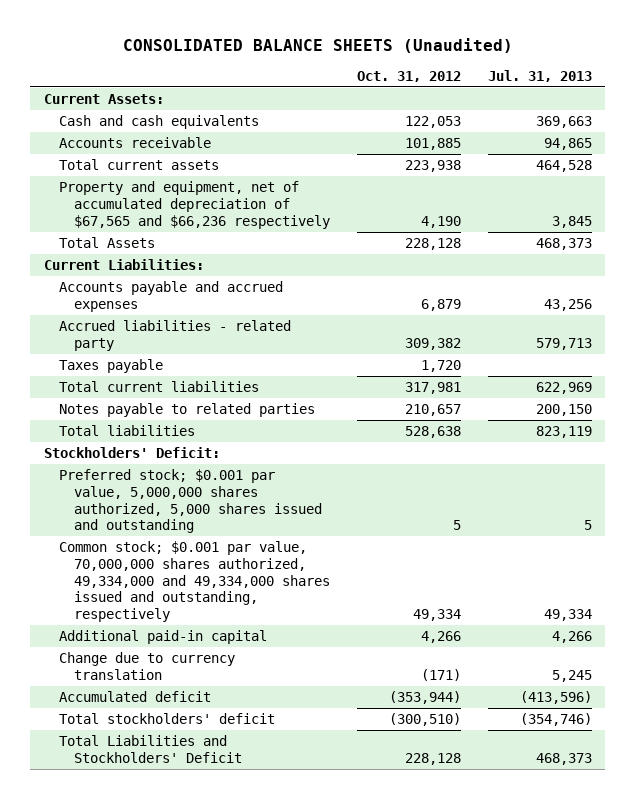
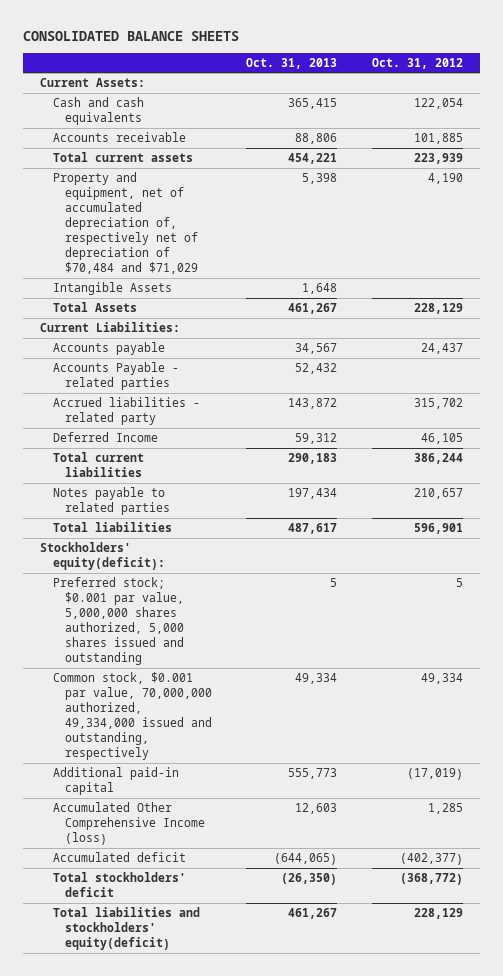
- CONSOLIDATED BALANCE SHEETS (Unaudited)
+ CONSOLIDATED BALANCE SHEETS
- | Oct. 31, 2012 | Jul. 31, 2013
+ | Oct. 31, 2013 | Oct. 31, 2012
- Cash and cash equivalents | 122,053 | 369,663
+ Cash and cash equivalents | 365,415 | 122,054
- Total current assets | 223,938 | 464,528
- Property and equipment, net of accumulated depreciation of $67,565 and $66,236 respectively | 4,190 | 3,845
- Total Assets | 228,128 | 468,373
+ Total current assets | 454,221 | 223,939
+ Property and equipment, net of accumulated depreciation of, respectively net of depreciation of $70,484 and $71,029 | 5,398 | 4,190
+ Intangible Assets | 1,648 |
+ Total Assets | 461,267 | 228,129
- Accounts payable and accrued expenses | 6,879 | 43,256
- Accrued liabilities - related party | 309,382 | 579,713
- Taxes payable | 1,720 |
- Total current liabilities | 317,981 | 622,969
+ Accounts payable | 34,567 | 24,437
+ Accounts Payable - related parties | 52,432 |
+ Accrued liabilities - related party | 143,872 | 315,702
+ Deferred Income | 59,312 | 46,105
+ Total current liabilities | 290,183 | 386,244
- Total liabilities | 528,638 | 823,119
- Stockholders' Deficit:
+ Total liabilities | 487,617 | 596,901
+ Stockholders' equity(deficit):
- Common stock; $0.001 par value, 70,000,000 shares authorized, 49,334,000 and 49,334,000 shares issued and outstanding, respectively | 49,334 | 49,334
- Additional paid-in capital | 4,266 | 4,266
- Change due to currency translation | (171) | 5,245
- Accumulated deficit | (353,944) | (413,596)
- Total stockholders' deficit | (300,510) | (354,746)
- Total Liabilities and Stockholders' Deficit | 228,128 | 468,373
+ Common stock, $0.001 par value, 70,000,000 authorized, 49,334,000 issued and outstanding, respectively | 49,334 | 49,334
+ Additional paid-in capital | 555,773 | (17,019)
+ Accumulated Other Comprehensive Income (loss) | 12,603 | 1,285
+ Accumulated deficit | (644,065) | (402,377)
+ Total stockholders' deficit | (26,350) | (368,772)
+ Total liabilities and stockholders' equity(deficit) | 461,267 | 228,129

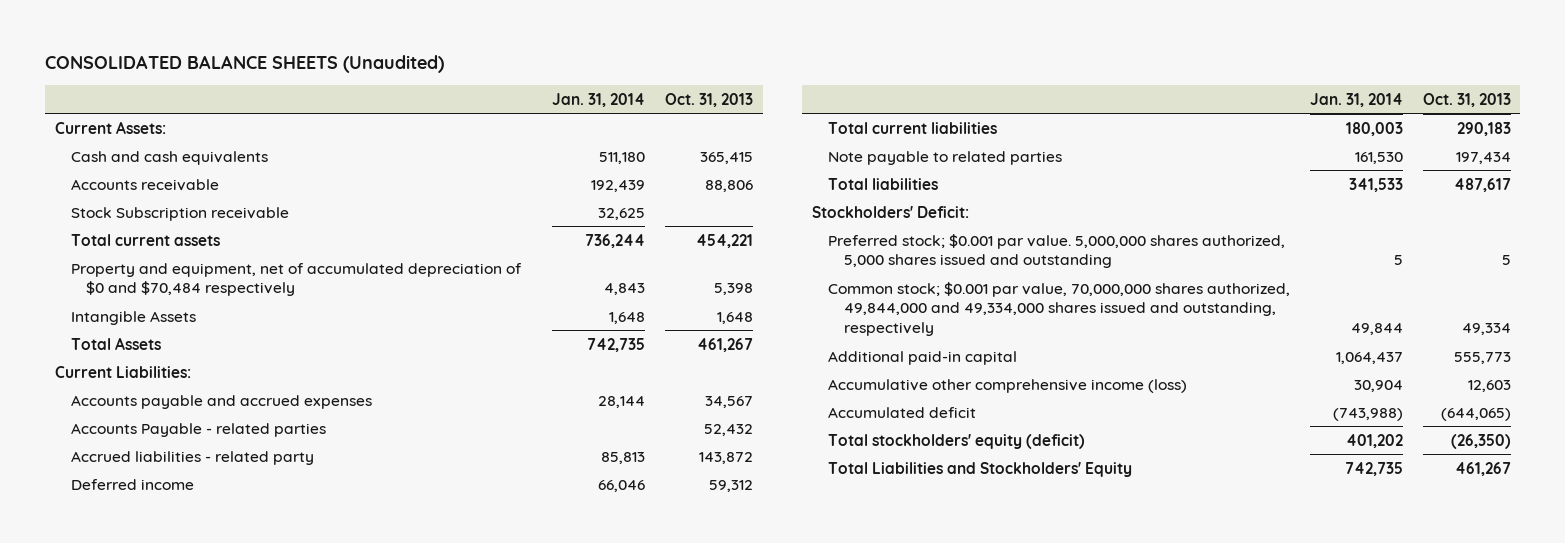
- CONSOLIDATED BALANCE SHEETS
+ CONSOLIDATED BALANCE SHEETS (Unaudited)
- | Oct. 31, 2013 | Oct. 31, 2012
+ | Jan. 31, 2014 | Oct. 31, 2013
+ Stock Subscription receivable | 32,625 |
- Property and equipment, net of accumulated depreciation of, respectively net of depreciation of $70,484 and $71,029 | 5,398 | 4,190
+ Property and equipment, net of accumulated depreciation of $0 and $70,484 respectively | 4,843 | 5,398
- Accounts payable | 34,567 | 24,437
+ Accounts payable and accrued expenses | 28,144 | 34,567
- Deferred Income | 59,312 | 46,105
+ Deferred income | 66,046 | 59,312
- Notes payable to related parties | 197,434 | 210,657
+ Note payable to related parties | 161,530 | 197,434
- Stockholders' equity(deficit):
- Preferred stock; $0.001 par value, 5,000,000 shares authorized, 5,000 shares issued and outstanding | 5 | 5
- Common stock, $0.001 par value, 70,000,000 authorized, 49,334,000 issued and outstanding, respectively | 49,334 | 49,334
+ Stockholders' Deficit:
+ Preferred stock; $0.001 par value. 5,000,000 shares authorized, 5,000 shares issued and outstanding | 5 | 5
+ Common stock; $0.001 par value, 70,000,000 shares authorized, 49,844,000 and 49,334,000 shares issued and outstanding, respectively | 49,844 | 49,334
- Accumulated Other Comprehensive Income (loss) | 12,603 | 1,285
+ Accumulative other comprehensive income (loss) | 30,904 | 12,603
- Total stockholders' deficit | (26,350) | (368,772)
- Total liabilities and stockholders' equity(deficit) | 461,267 | 228,129
+ Total stockholders' equity (deficit) | 401,202 | (26,350)
+ Total Liabilities and Stockholders' Equity | 742,735 | 461,267

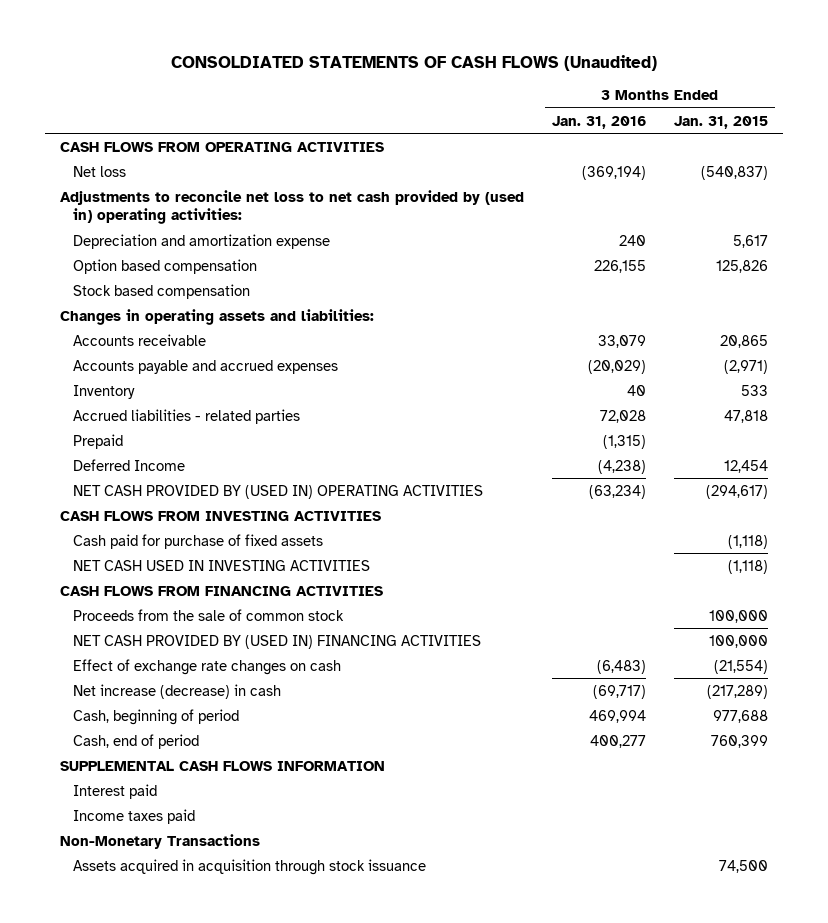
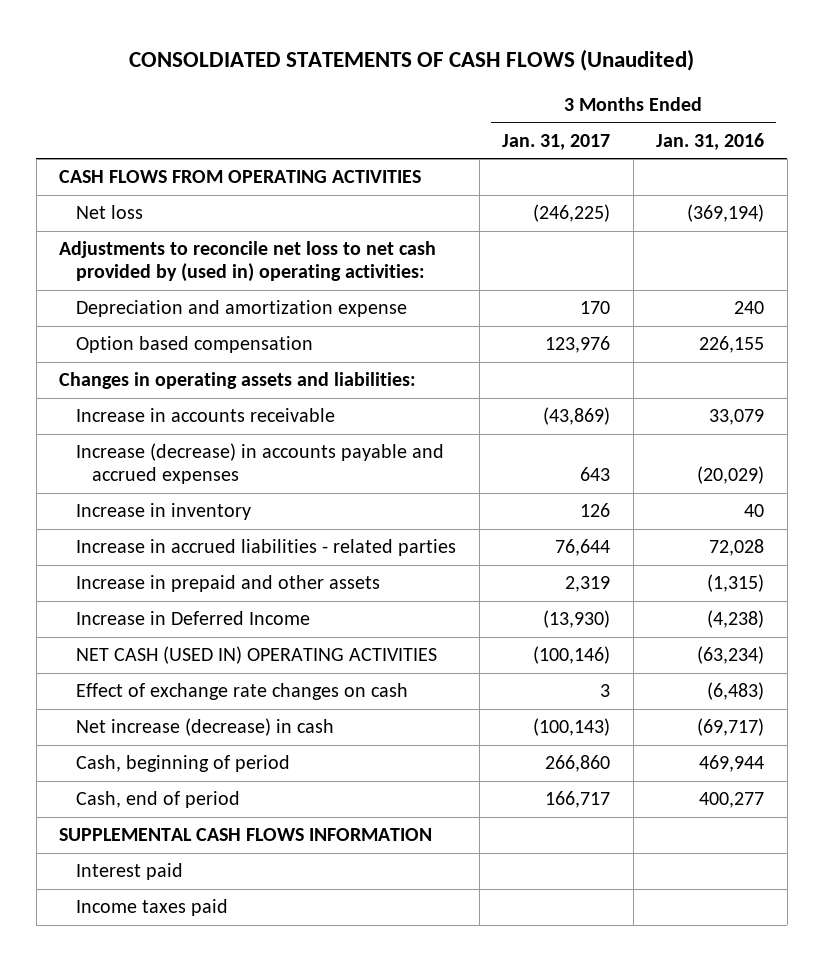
- | 3 Months Ended Jan. 31, 2016 | 3 Months Ended Jan. 31, 2015
+ | 3 Months Ended Jan. 31, 2017 | 3 Months Ended Jan. 31, 2016
- Stock based compensation
- Accounts receivable | 33,079 | 20,865
- Accounts payable and accrued expenses | (20,029) | (2,971)
- Inventory | 40 | 533
- Accrued liabilities - related parties | 72,028 | 47,818
- Prepaid | (1,315) |
- Deferred Income | (4,238) | 12,454
- NET CASH PROVIDED BY (USED IN) OPERATING ACTIVITIES | (63,234) | (294,617)
- CASH FLOWS FROM INVESTING ACTIVITIES
- Cash paid for purchase of fixed assets | | (1,118)
- NET CASH USED IN INVESTING ACTIVITIES | | (1,118)
- CASH FLOWS FROM FINANCING ACTIVITIES
- Proceeds from the sale of common stock | | 100,000
- NET CASH PROVIDED BY (USED IN) FINANCING ACTIVITIES | | 100,000
+ Increase in accounts receivable | (43,869) | 33,079
+ Increase (decrease) in accounts payable and accrued expenses | 643 | (20,029)
+ Increase in inventory | 126 | 40
+ Increase in accrued liabilities - related parties | 76,644 | 72,028
+ Increase in prepaid and other assets | 2,319 | (1,315)
+ Increase in Deferred Income | (13,930) | (4,238)
+ NET CASH (USED IN) OPERATING ACTIVITIES | (100,146) | (63,234)
- Cash, beginning of period | 469,994 | 977,688
+ Cash, beginning of period | 266,860 | 469,944
- Non-Monetary Transactions
- Assets acquired in acquisition through stock issuance | | 74,500

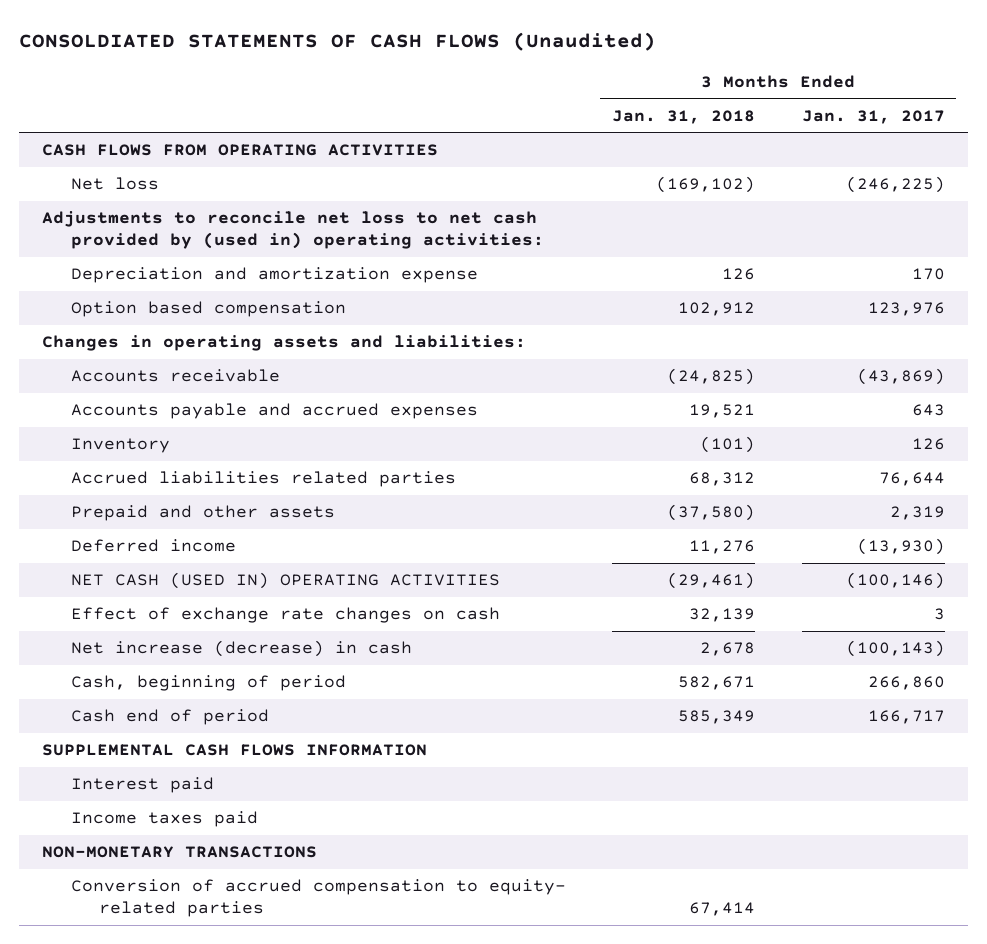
- | 3 Months Ended Jan. 31, 2017 | 3 Months Ended Jan. 31, 2016
+ | 3 Months Ended Jan. 31, 2018 | 3 Months Ended Jan. 31, 2017
- Increase in accounts receivable | (43,869) | 33,079
- Increase (decrease) in accounts payable and accrued expenses | 643 | (20,029)
- Increase in inventory | 126 | 40
- Increase in accrued liabilities - related parties | 76,644 | 72,028
- Increase in prepaid and other assets | 2,319 | (1,315)
- Increase in Deferred Income | (13,930) | (4,238)
+ Accounts receivable | (24,825) | (43,869)
+ Accounts payable and accrued expenses | 19,521 | 643
+ Inventory | (101) | 126
+ Accrued liabilities related parties | 68,312 | 76,644
+ Prepaid and other assets | (37,580) | 2,319
+ Deferred income | 11,276 | (13,930)
- Cash, end of period | 166,717 | 400,277
+ Cash end of period | 585,349 | 166,717
+ NON-MONETARY TRANSACTIONS
+ Conversion of accrued compensation to equity- related parties | 67,414 |

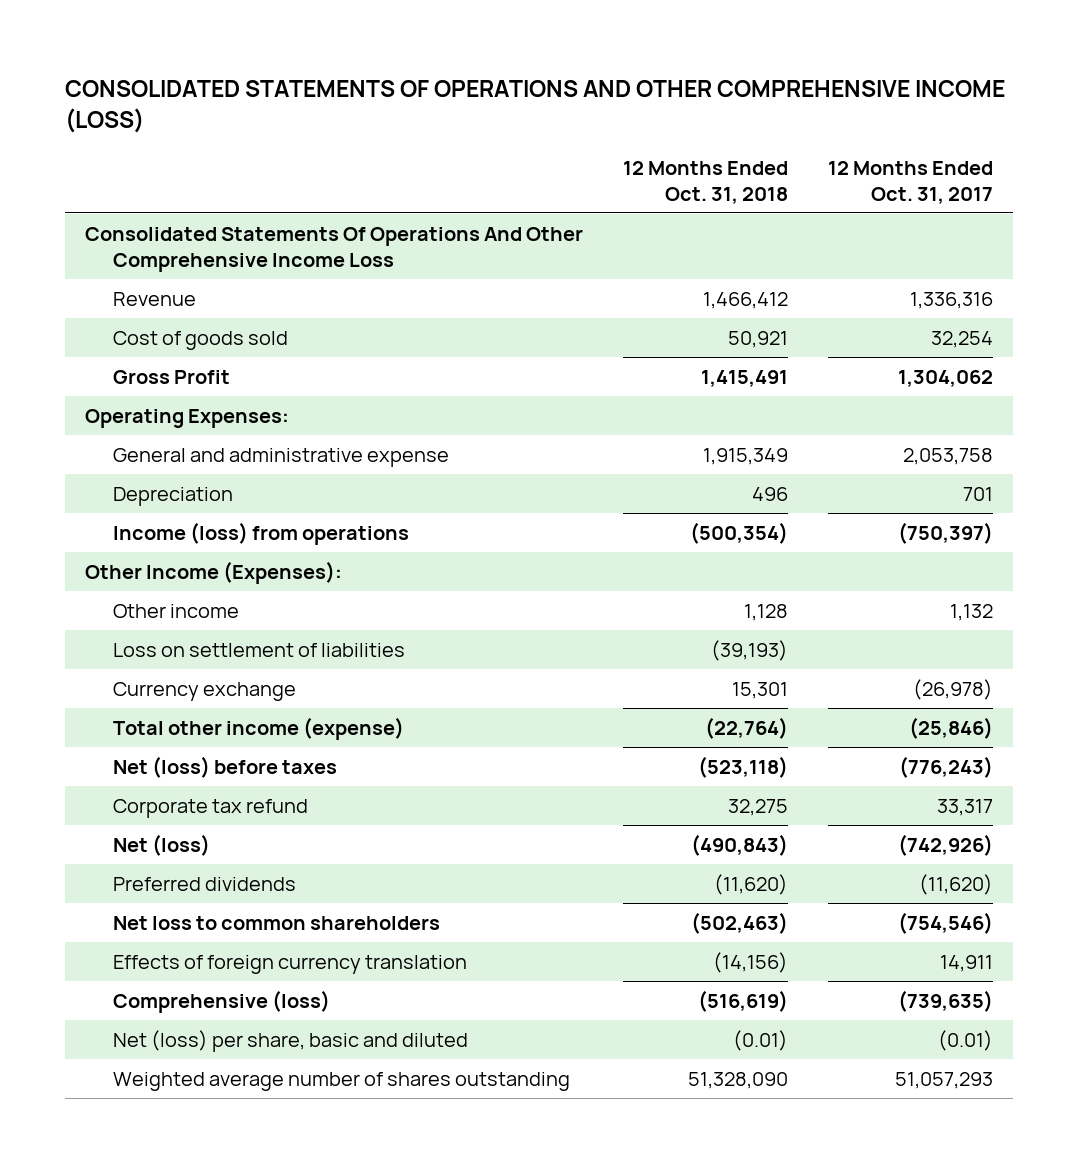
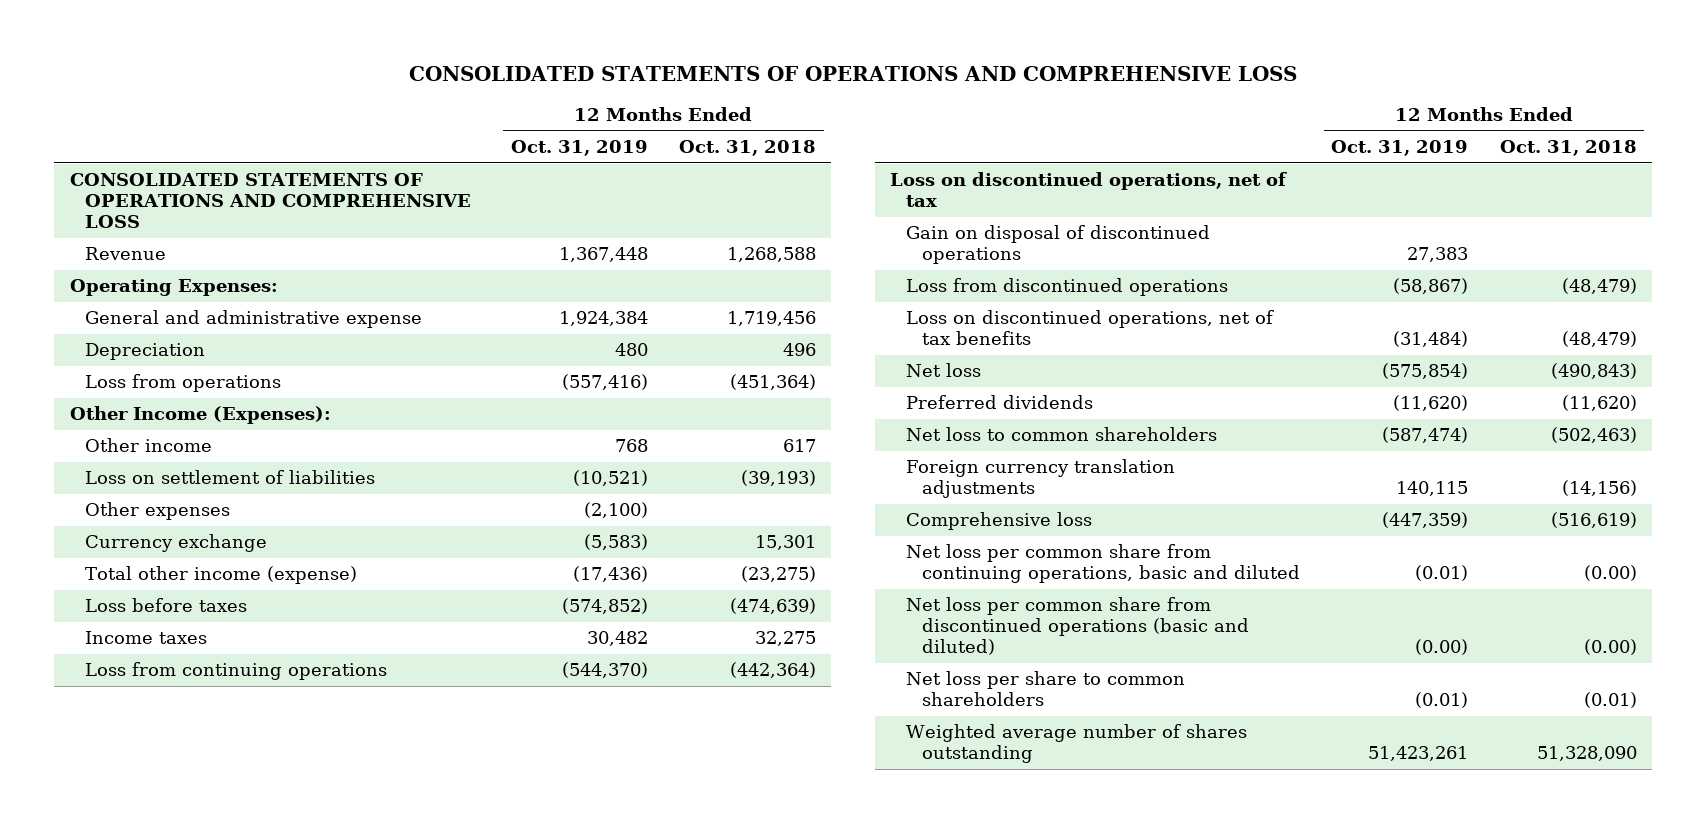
- CONSOLIDATED STATEMENTS OF OPERATIONS AND OTHER COMPREHENSIVE INCOME (LOSS)
+ CONSOLIDATED STATEMENTS OF OPERATIONS AND COMPREHENSIVE LOSS
- | 12 Months Ended Oct. 31, 2018 | 12 Months Ended Oct. 31, 2017
+ | 12 Months Ended Oct. 31, 2019 | 12 Months Ended Oct. 31, 2018
- Consolidated Statements Of Operations And Other Comprehensive Income Loss
- Revenue | 1,466,412 | 1,336,316
- Cost of goods sold | 50,921 | 32,254
- Gross Profit | 1,415,491 | 1,304,062
+ CONSOLIDATED STATEMENTS OF OPERATIONS AND COMPREHENSIVE LOSS
+ Revenue | 1,367,448 | 1,268,588
- General and administrative expense | 1,915,349 | 2,053,758
+ General and administrative expense | 1,924,384 | 1,719,456
- Income (loss) from operations | (500,354) | (750,397)
+ Loss from operations | (557,416) | (451,364)
- Other income | 1,128 | 1,132
+ Other income | 768 | 617
+ Other expenses | (2,100) |
- Total other income (expense) | (22,764) | (25,846)
- Net (loss) before taxes | (523,118) | (776,243)
- Corporate tax refund | 32,275 | 33,317
- Net (loss) | (490,843) | (742,926)
+ Total other income (expense) | (17,436) | (23,275)
+ Loss before taxes | (574,852) | (474,639)
+ Income taxes | 30,482 | 32,275
+ Loss from continuing operations | (544,370) | (442,364)
+ Loss on discontinued operations, net of tax
+ Gain on disposal of discontinued operations | 27,383 |
+ Loss from discontinued operations | (58,867) | (48,479)
+ Loss on discontinued operations, net of tax benefits | (31,484) | (48,479)
+ Net loss | (575,854) | (490,843)
- Effects of foreign currency translation | (14,156) | 14,911
- Comprehensive (loss) | (516,619) | (739,635)
- Net (loss) per share, basic and diluted | (0.01) | (0.01)
+ Foreign currency translation adjustments | 140,115 | (14,156)
+ Comprehensive loss | (447,359) | (516,619)
+ Net loss per common share from continuing operations, basic and diluted | (0.01) | (0.00)
+ Net loss per common share from discontinued operations (basic and diluted) | (0.00) | (0.00)
+ Net loss per share to common shareholders | (0.01) | (0.01)

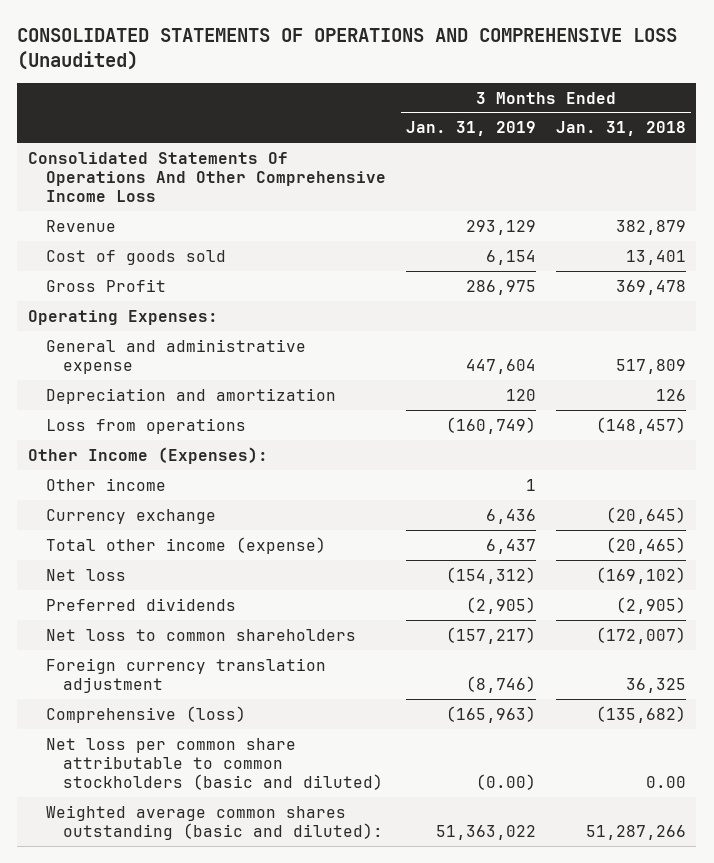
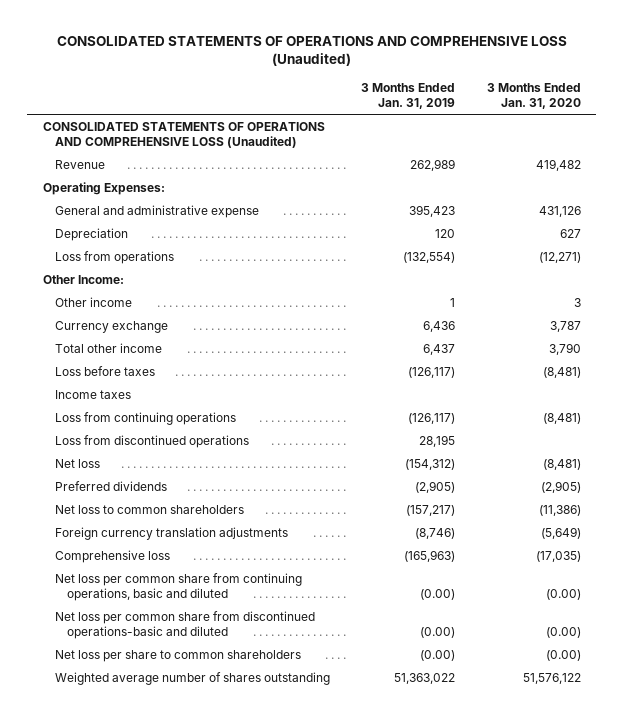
- | 3 Months Ended Jan. 31, 2019 | 3 Months Ended Jan. 31, 2018
+ | 3 Months Ended Jan. 31, 2019 | 3 Months Ended Jan. 31, 2020
- Consolidated Statements Of Operations And Other Comprehensive Income Loss
- Revenue | 293,129 | 382,879
- Cost of goods sold | 6,154 | 13,401
- Gross Profit | 286,975 | 369,478
+ CONSOLIDATED STATEMENTS OF OPERATIONS AND COMPREHENSIVE LOSS (Unaudited)
+ Revenue | 262,989 | 419,482
- General and administrative expense | 447,604 | 517,809
- Depreciation and amortization | 120 | 126
- Loss from operations | (160,749) | (148,457)
- Other Income (Expenses):
+ General and administrative expense | 395,423 | 431,126
+ Depreciation | 120 | 627
+ Loss from operations | (132,554) | (12,271)
+ Other Income:
- Total other income (expense) | 6,437 | (20,465)
+ Total other income | 6,437 | 3,790
+ Loss before taxes | (126,117) | (8,481)
+ Income taxes
+ Loss from continuing operations | (126,117) | (8,481)
+ Loss from discontinued operations | 28,195 |
- Foreign currency translation adjustment | (8,746) | 36,325
- Comprehensive (loss) | (165,963) | (135,682)
- Net loss per common share attributable to common stockholders (basic and diluted) | (0.00) | 0.00
- Weighted average common shares outstanding (basic and diluted): | 51,363,022 | 51,287,266
+ Foreign currency translation adjustments | (8,746) | (5,649)
+ Comprehensive loss | (165,963) | (17,035)
+ Net loss per common share from continuing operations, basic and diluted | (0.00) | (0.00)
+ Net loss per common share from discontinued operations-basic and diluted | (0.00) | (0.00)
+ Net loss per share to common shareholders | (0.00) | (0.00)
+ Weighted average number of shares outstanding | 51,363,022 | 51,576,122

